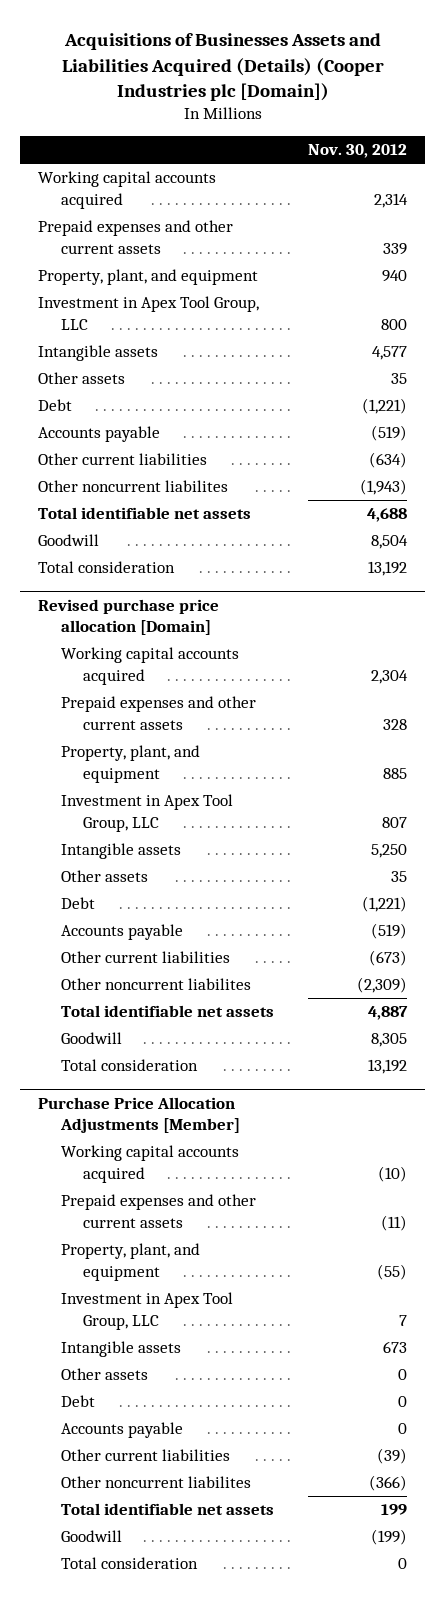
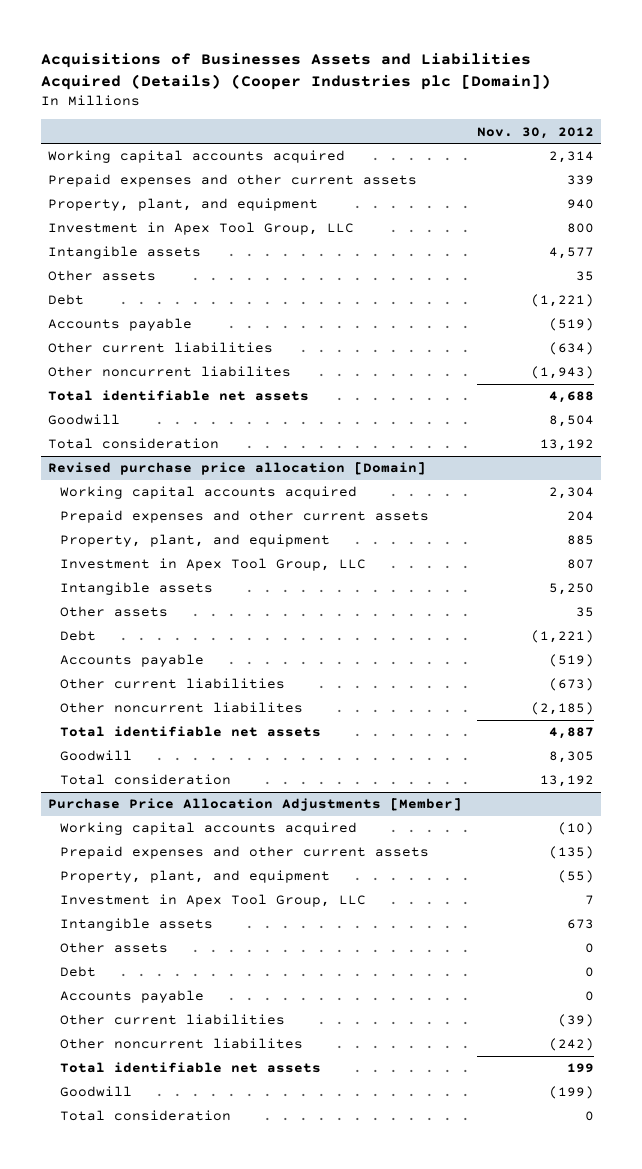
@ Revised purchase price allocation [Domain]
- Prepaid expenses and other current assets | 328
+ Prepaid expenses and other current assets | 204
- Other noncurrent liabilites | (2,309)
+ Other noncurrent liabilites | (2,185)
@ Purchase Price Allocation Adjustments [Member]
- Prepaid expenses and other current assets | (11)
+ Prepaid expenses and other current assets | (135)
- Other noncurrent liabilites | (366)
+ Other noncurrent liabilites | (242)

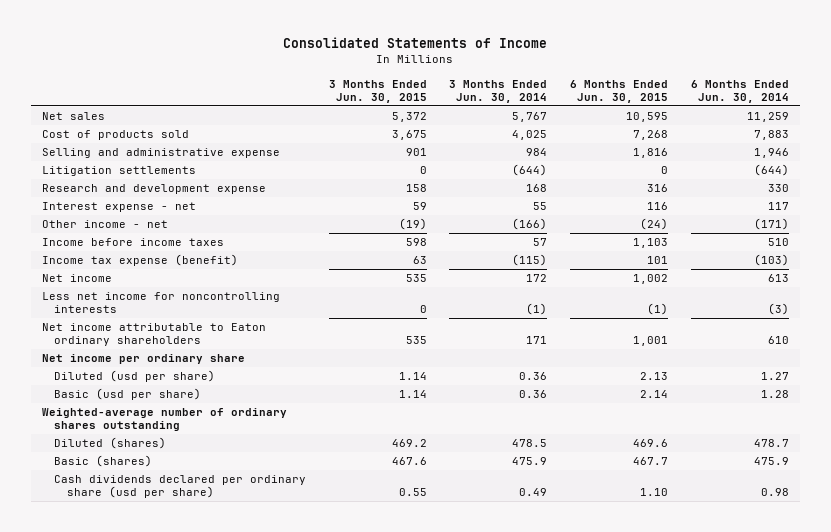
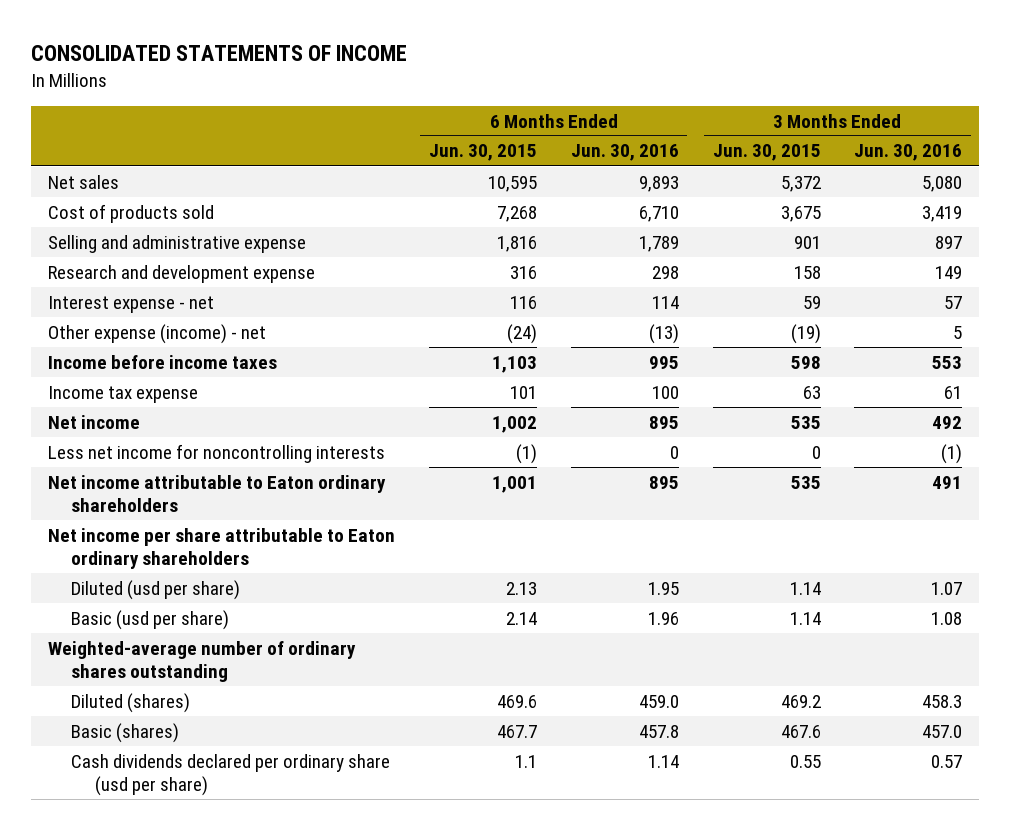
- Consolidated Statements of Income
+ CONSOLIDATED STATEMENTS OF INCOME
- | 3 Months Ended Jun. 30, 2015 | 3 Months Ended Jun. 30, 2014 | 6 Months Ended Jun. 30, 2015 | 6 Months Ended Jun. 30, 2014
+ | 6 Months Ended Jun. 30, 2015 | 6 Months Ended Jun. 30, 2016 | 3 Months Ended Jun. 30, 2015 | 3 Months Ended Jun. 30, 2016
- Litigation settlements | 0 | (644) | 0 | (644)
- Other income - net | (19) | (166) | (24) | (171)
+ Other expense (income) - net | (24) | (13) | (19) | 5
- Income tax expense (benefit) | 63 | (115) | 101 | (103)
+ Income tax expense | 101 | 100 | 63 | 61
- Net income per ordinary share
+ Net income per share attributable to Eaton ordinary shareholders
- Cash dividends declared per ordinary share (usd per share) | 0.55 | 0.49 | 1.10 | 0.98
+ Cash dividends declared per ordinary share (usd per share) | 1.1 | 1.14 | 0.55 | 0.57

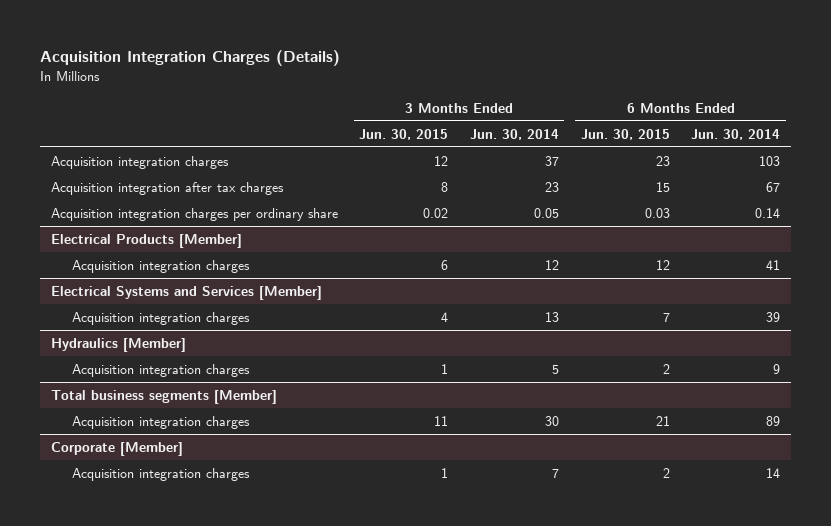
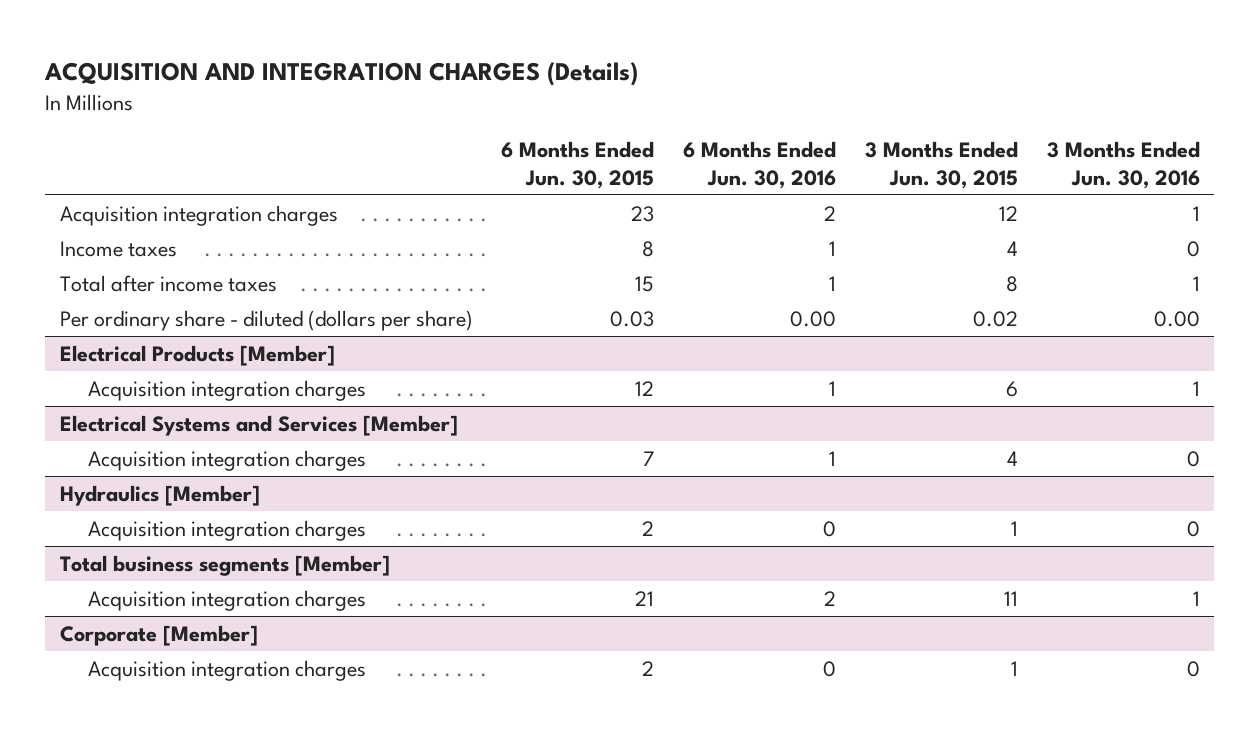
- Acquisition Integration Charges (Details)
+ ACQUISITION AND INTEGRATION CHARGES (Details)
- | 3 Months Ended Jun. 30, 2015 | 3 Months Ended Jun. 30, 2014 | 6 Months Ended Jun. 30, 2015 | 6 Months Ended Jun. 30, 2014
+ | 6 Months Ended Jun. 30, 2015 | 6 Months Ended Jun. 30, 2016 | 3 Months Ended Jun. 30, 2015 | 3 Months Ended Jun. 30, 2016
- Acquisition integration after tax charges | 8 | 23 | 15 | 67
- Acquisition integration charges per ordinary share | 0.02 | 0.05 | 0.03 | 0.14
+ Income taxes | 8 | 1 | 4 | 0
+ Total after income taxes | 15 | 1 | 8 | 1
+ Per ordinary share - diluted (dollars per share) | 0.03 | 0.00 | 0.02 | 0.00

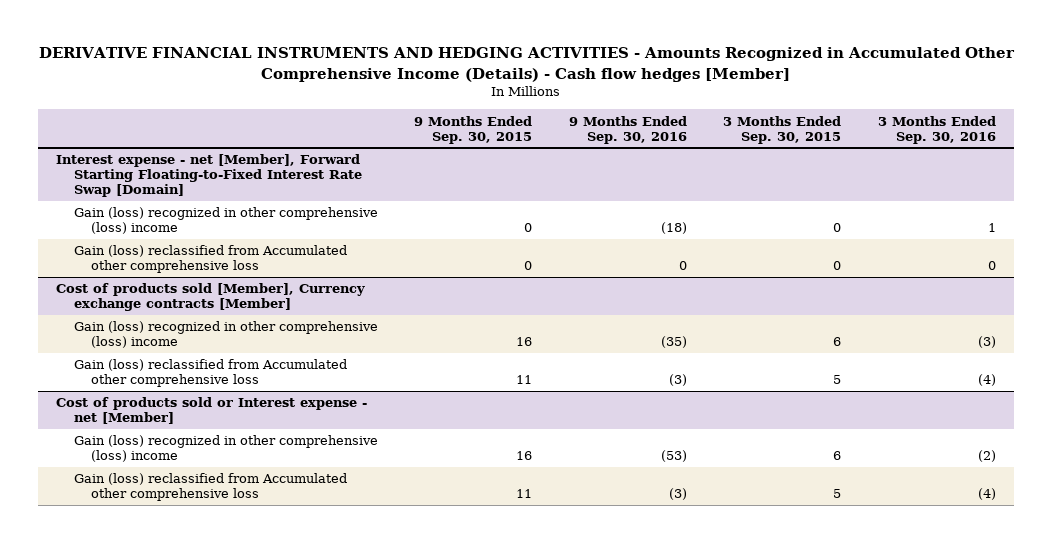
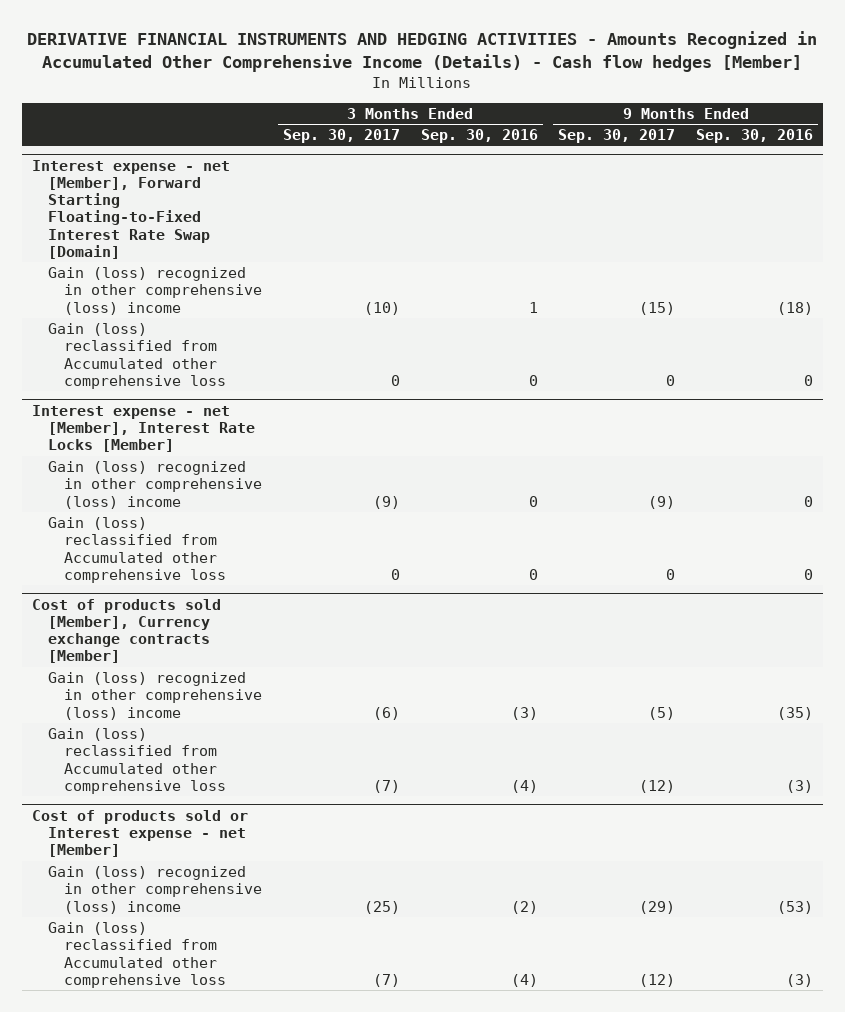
- | 9 Months Ended Sep. 30, 2015 | 9 Months Ended Sep. 30, 2016 | 3 Months Ended Sep. 30, 2015 | 3 Months Ended Sep. 30, 2016
+ | 3 Months Ended Sep. 30, 2017 | 3 Months Ended Sep. 30, 2016 | 9 Months Ended Sep. 30, 2017 | 9 Months Ended Sep. 30, 2016
+ Interest expense - net [Member], Interest Rate Locks [Member]
+ Gain (loss) recognized in other comprehensive (loss) income | (9) | 0 | (9) | 0
+ Gain (loss) reclassified from Accumulated other comprehensive loss | 0 | 0 | 0 | 0

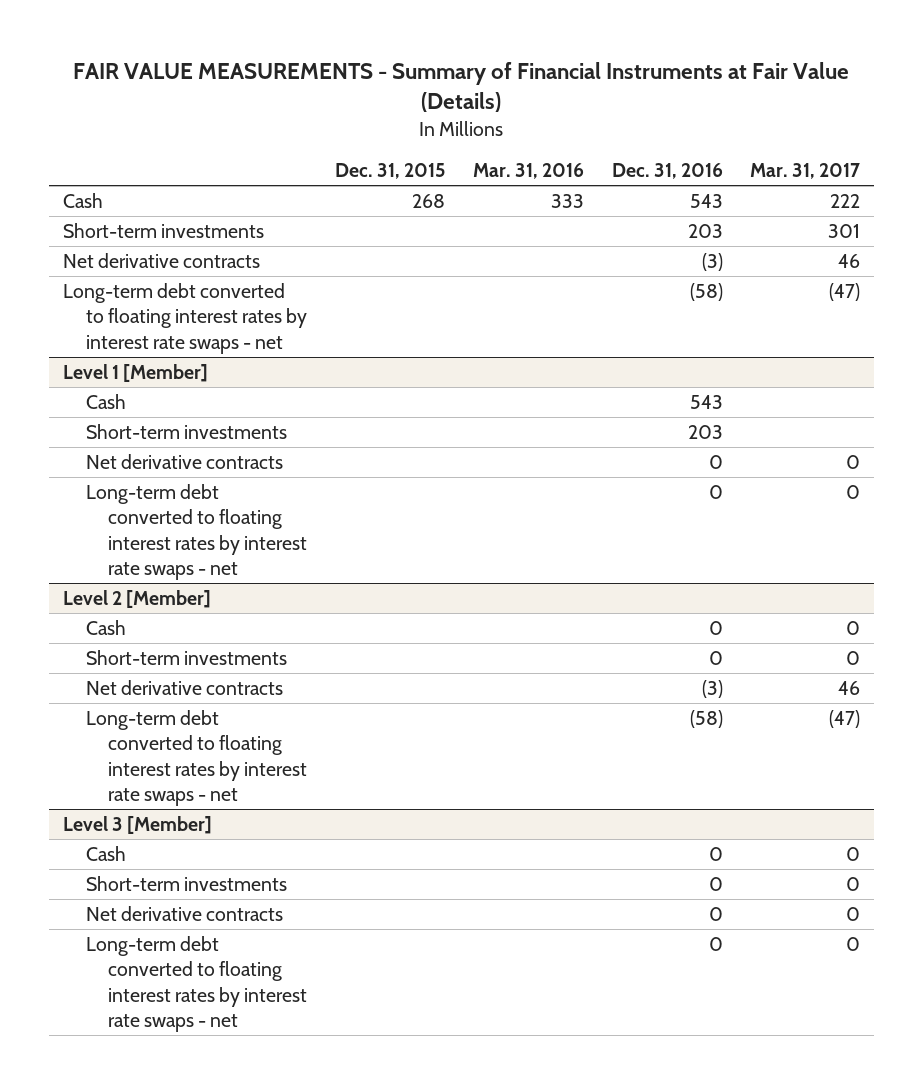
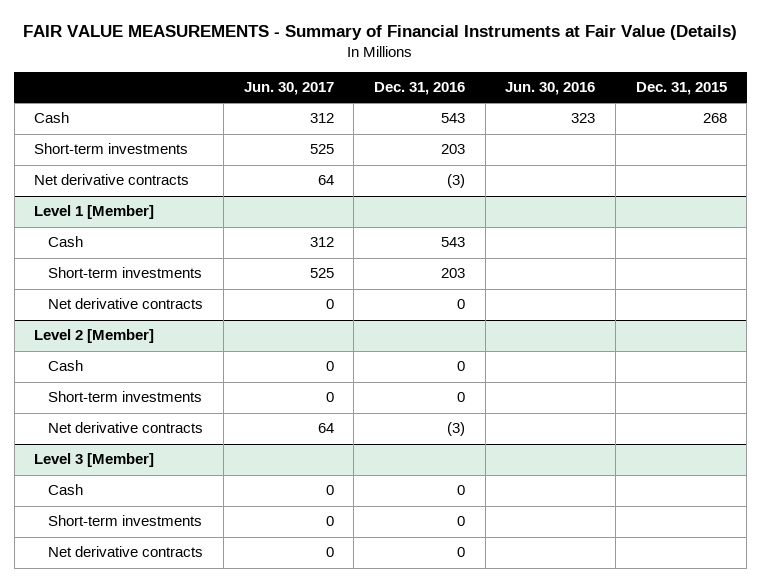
- | Dec. 31, 2015 | Mar. 31, 2016 | Dec. 31, 2016 | Mar. 31, 2017
+ | Jun. 30, 2017 | Dec. 31, 2016 | Jun. 30, 2016 | Dec. 31, 2015
- Long-term debt converted to floating interest rates by interest rate swaps - net | | | (58) | (47)
@ Level 1 [Member]
- Long-term debt converted to floating interest rates by interest rate swaps - net | | | 0 | 0
@ Level 2 [Member]
- Long-term debt converted to floating interest rates by interest rate swaps - net | | | (58) | (47)
@ Level 3 [Member]
- Long-term debt converted to floating interest rates by interest rate swaps - net | | | 0 | 0

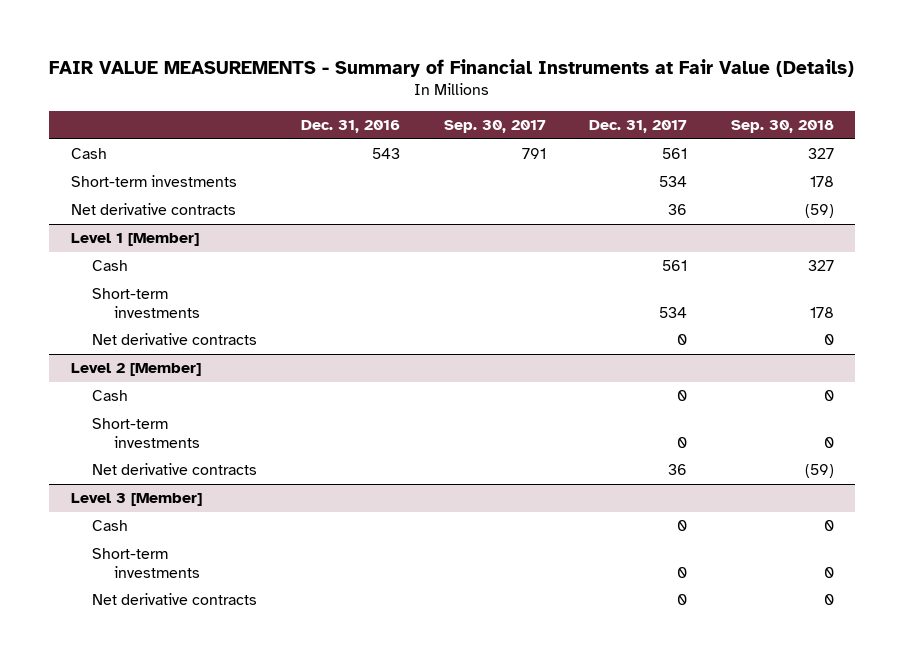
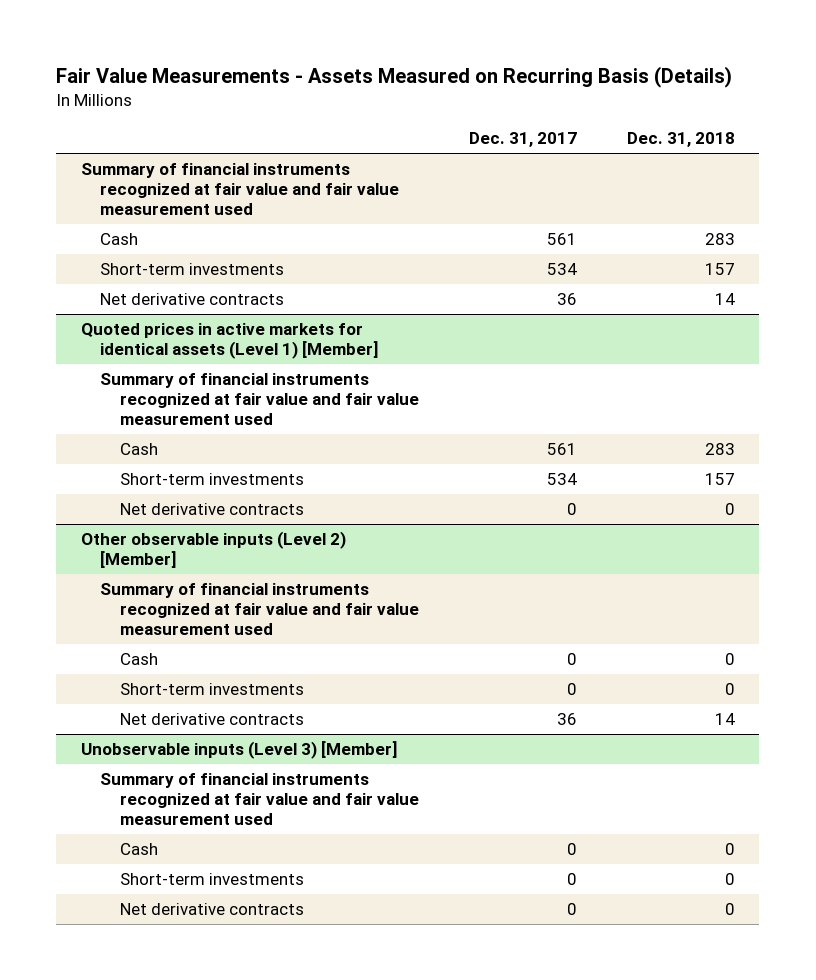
- FAIR VALUE MEASUREMENTS - Summary of Financial Instruments at Fair Value (Details)
+ Fair Value Measurements - Assets Measured on Recurring Basis (Details)
- | Dec. 31, 2016 | Sep. 30, 2017 | Dec. 31, 2017 | Sep. 30, 2018
+ | Dec. 31, 2017 | Dec. 31, 2018
+ Summary of financial instruments recognized at fair value and fair value measurement used
- Level 1 [Member]
+ Quoted prices in active markets for identical assets (Level 1) [Member]
+ Summary of financial instruments recognized at fair value and fair value measurement used
- Level 2 [Member]
+ Other observable inputs (Level 2) [Member]
+ Summary of financial instruments recognized at fair value and fair value measurement used
- Level 3 [Member]
+ Unobservable inputs (Level 3) [Member]
+ Summary of financial instruments recognized at fair value and fair value measurement used

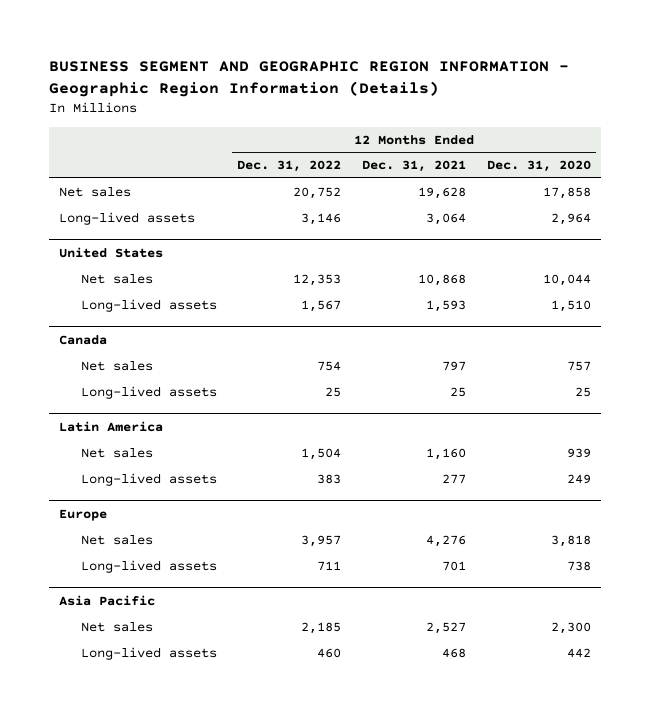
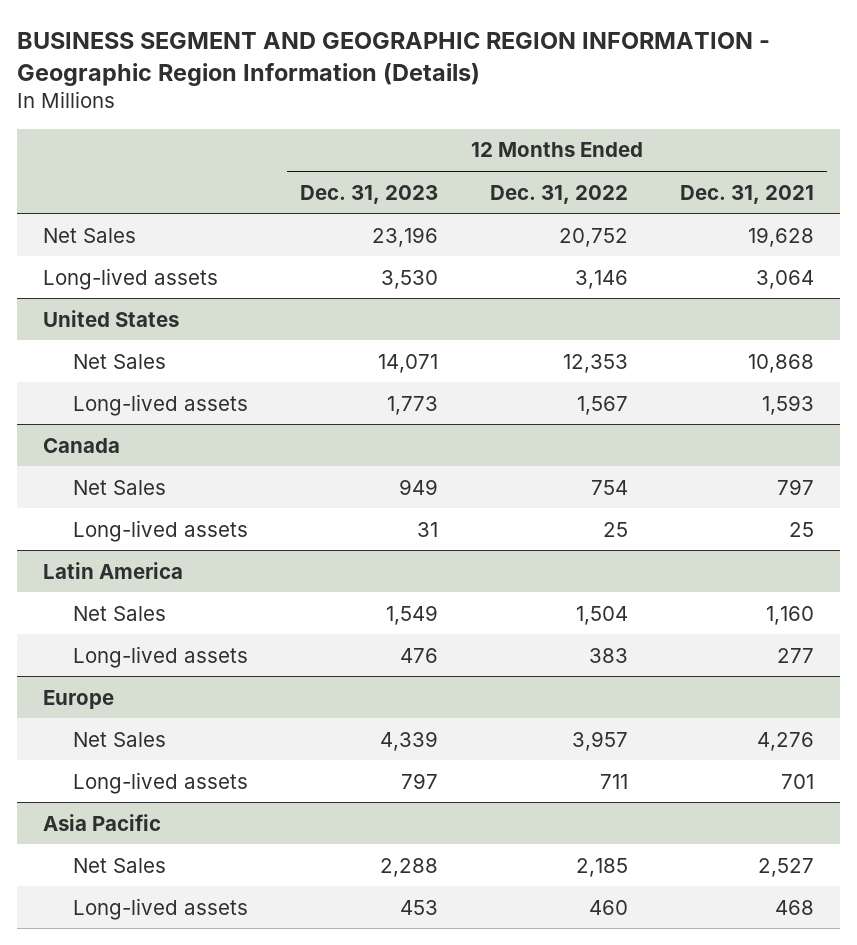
- | 12 Months Ended Dec. 31, 2022 | 12 Months Ended Dec. 31, 2021 | 12 Months Ended Dec. 31, 2020
+ | 12 Months Ended Dec. 31, 2023 | 12 Months Ended Dec. 31, 2022 | 12 Months Ended Dec. 31, 2021
- Net sales | 20,752 | 19,628 | 17,858
+ Net Sales | 23,196 | 20,752 | 19,628
@ United States
- Net sales | 12,353 | 10,868 | 10,044
+ Net Sales | 14,071 | 12,353 | 10,868
@ Canada
- Net sales | 754 | 797 | 757
+ Net Sales | 949 | 754 | 797
@ Latin America
- Net sales | 1,504 | 1,160 | 939
+ Net Sales | 1,549 | 1,504 | 1,160
@ Europe
- Net sales | 3,957 | 4,276 | 3,818
+ Net Sales | 4,339 | 3,957 | 4,276
@ Asia Pacific
- Net sales | 2,185 | 2,527 | 2,300
+ Net Sales | 2,288 | 2,185 | 2,527

